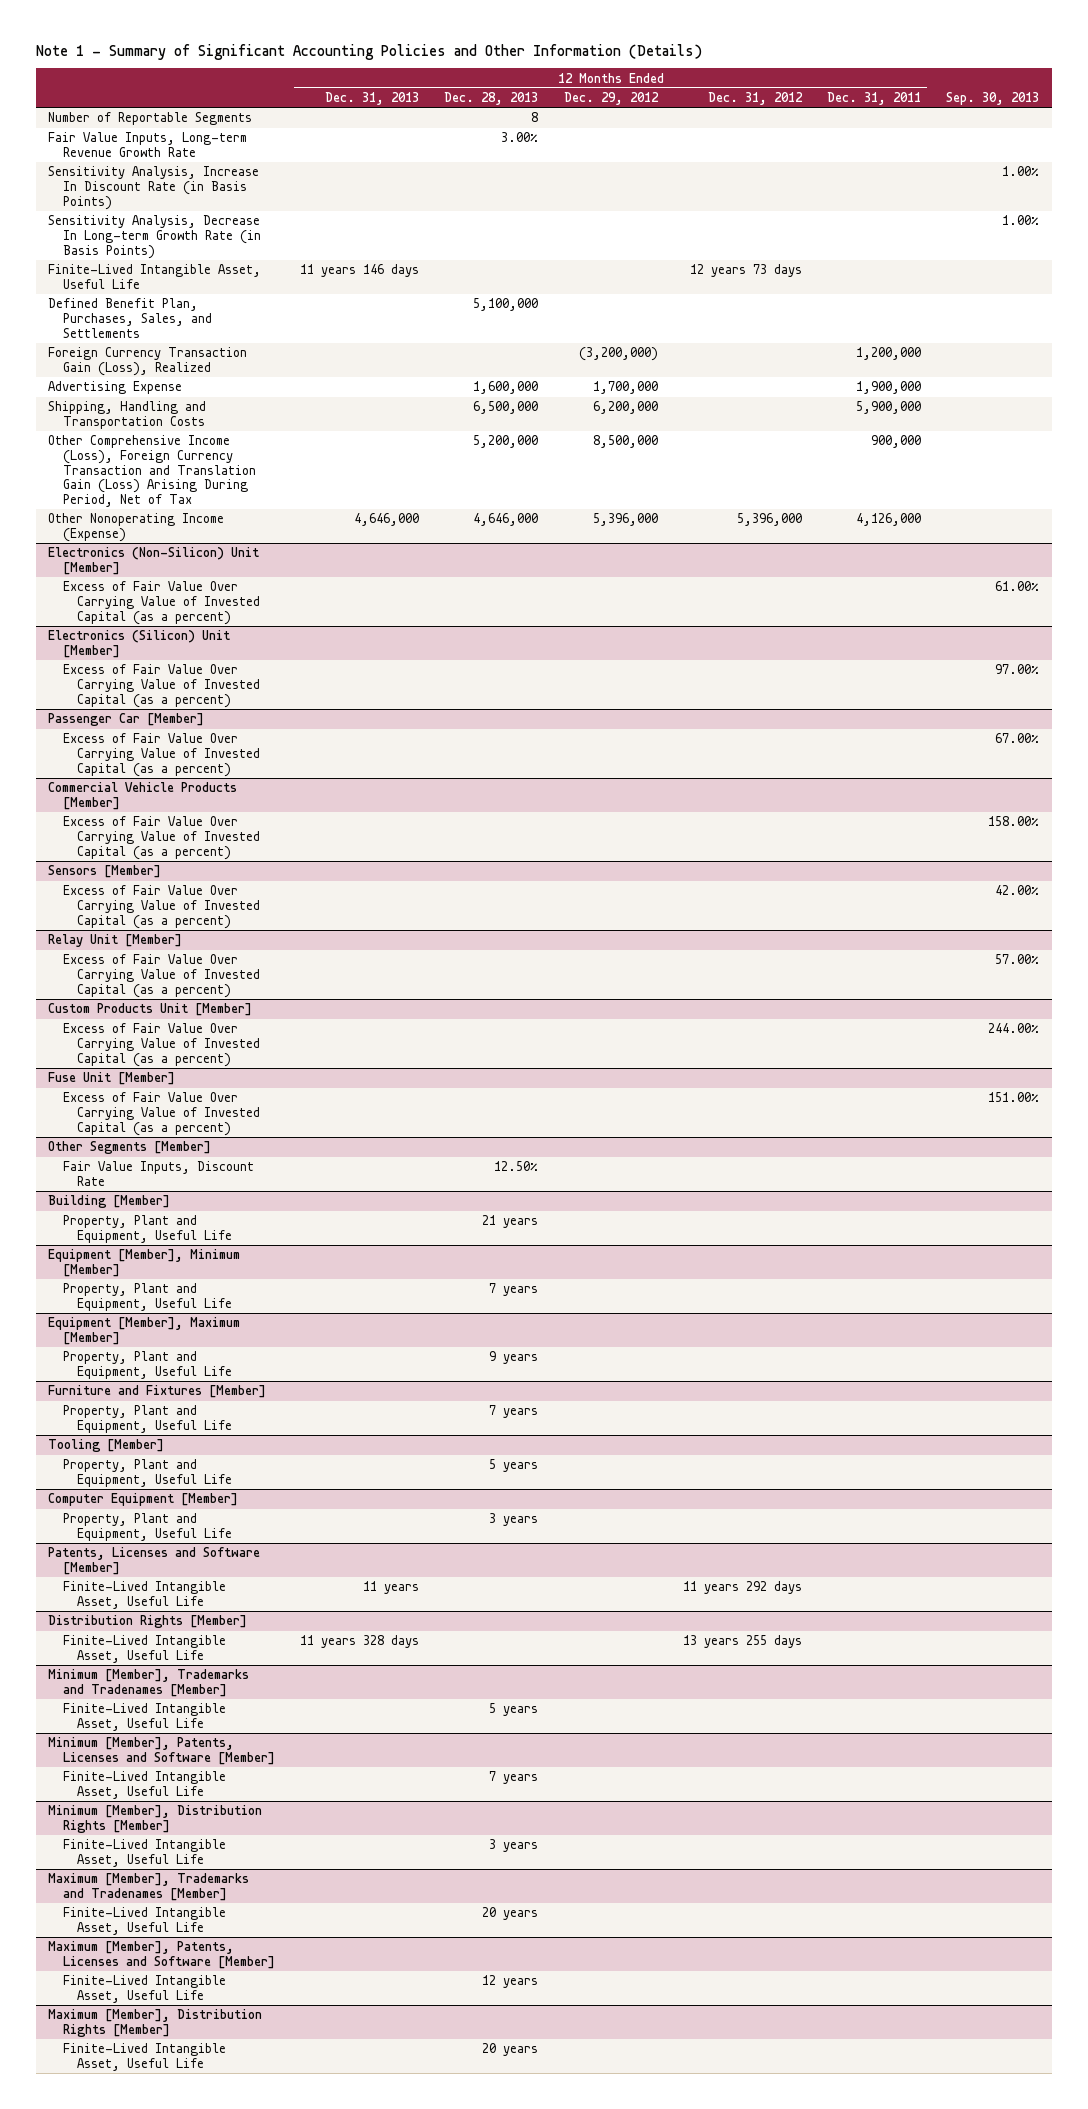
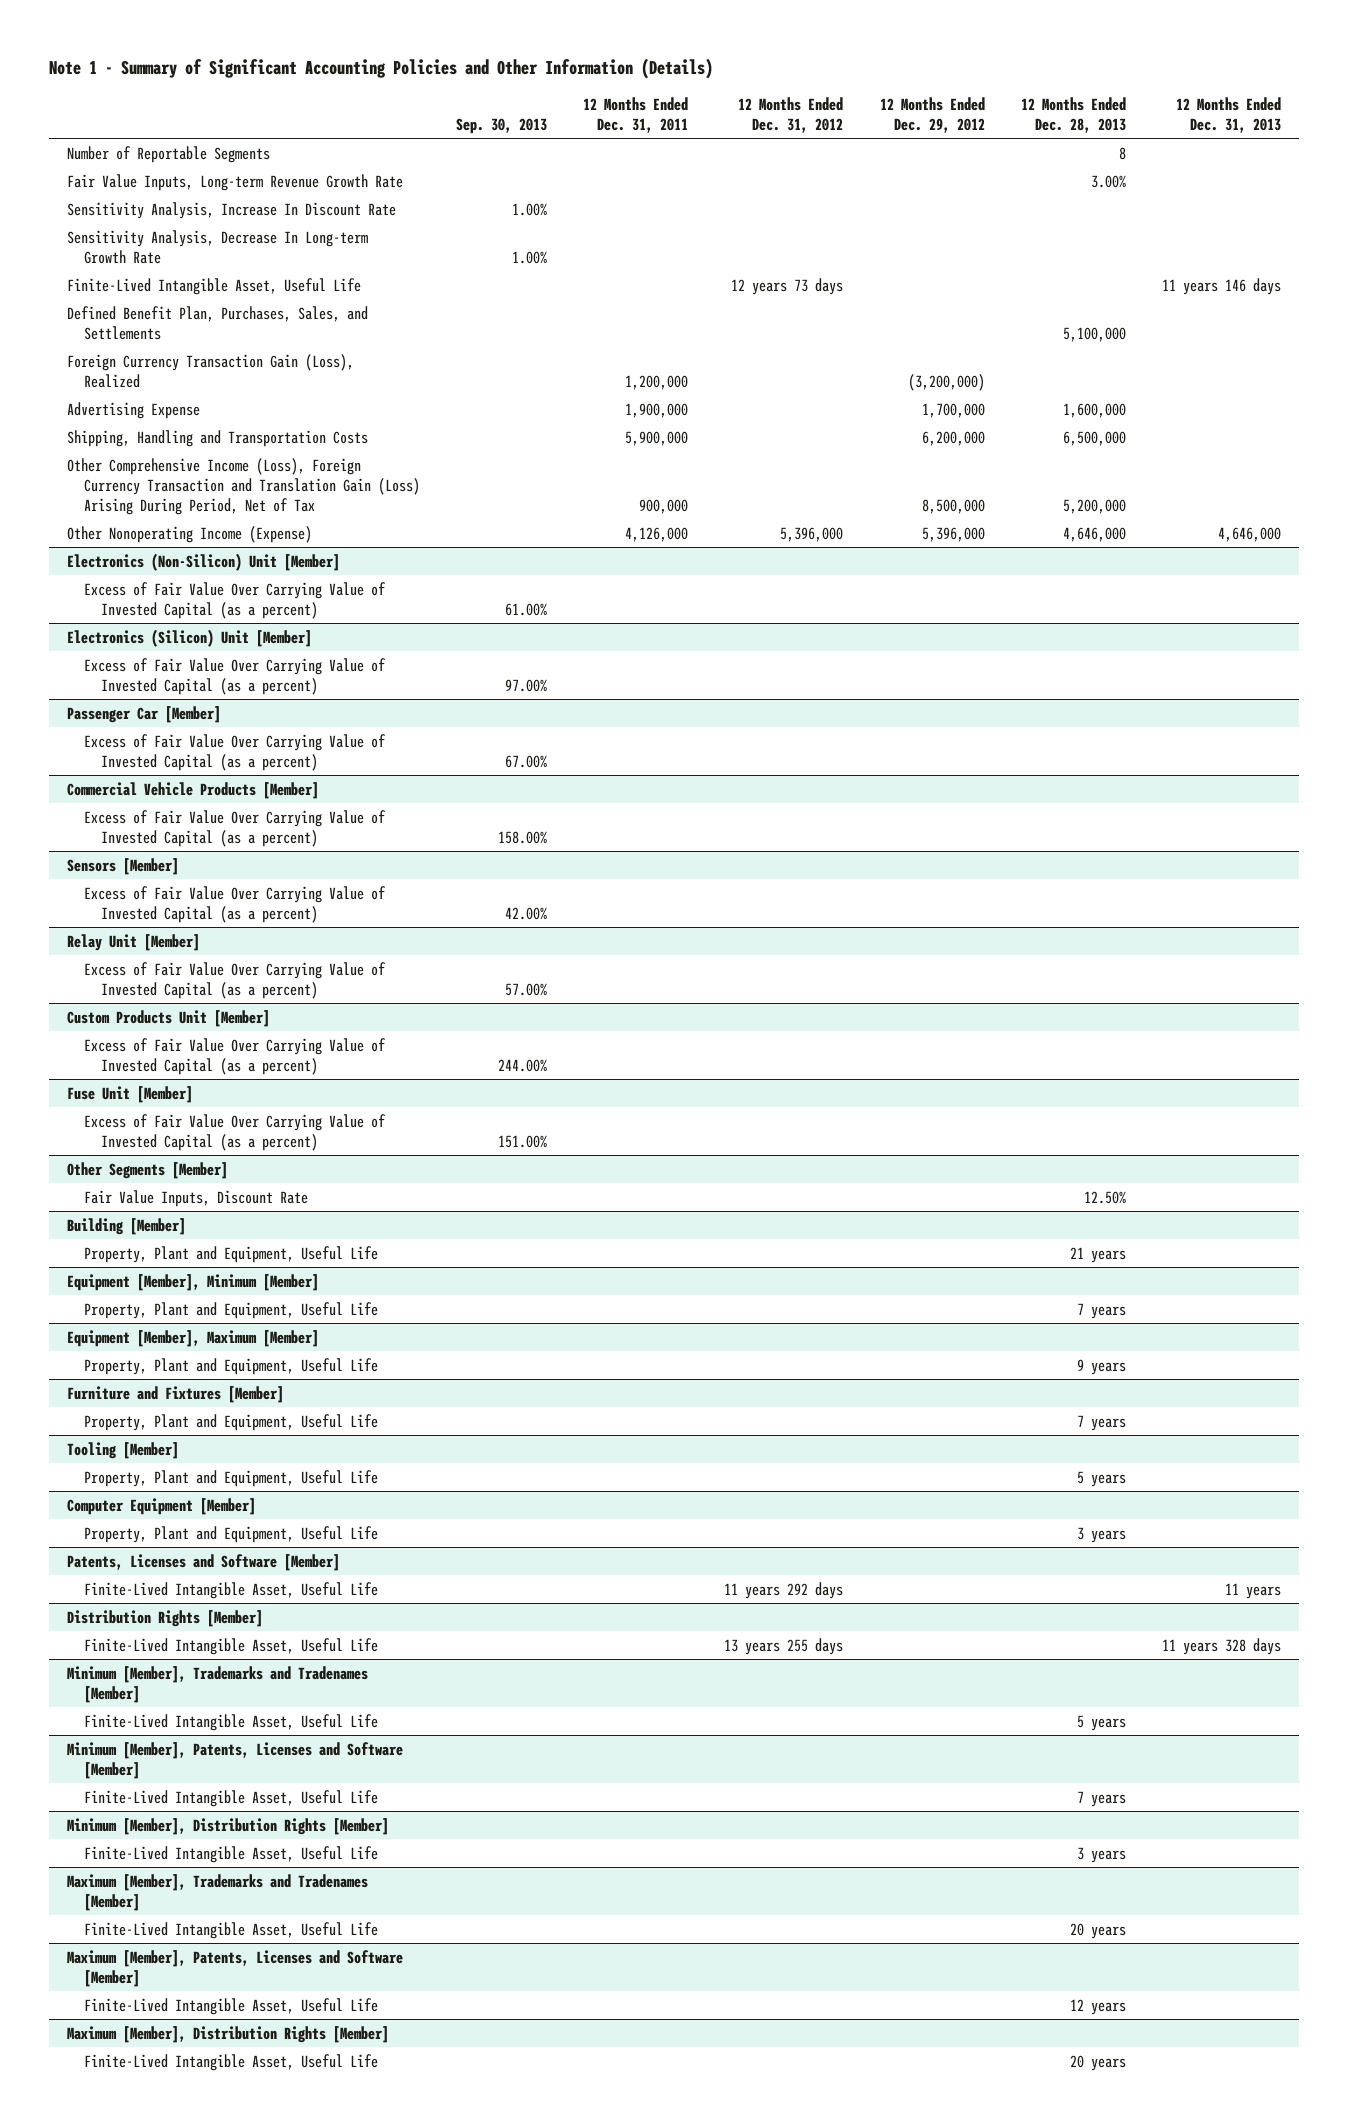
- | 12 Months Ended Dec. 31, 2013 | 12 Months Ended Dec. 28, 2013 | 12 Months Ended Dec. 29, 2012 | 12 Months Ended Dec. 31, 2012 | 12 Months Ended Dec. 31, 2011 | Sep. 30, 2013
+ | Sep. 30, 2013 | 12 Months Ended Dec. 31, 2011 | 12 Months Ended Dec. 31, 2012 | 12 Months Ended Dec. 29, 2012 | 12 Months Ended Dec. 28, 2013 | 12 Months Ended Dec. 31, 2013
- Sensitivity Analysis, Increase In Discount Rate (in Basis Points) | | | | | | 1.00%
- Sensitivity Analysis, Decrease In Long-term Growth Rate (in Basis Points) | | | | | | 1.00%
+ Sensitivity Analysis, Increase In Discount Rate | 1.00% | | | | |
+ Sensitivity Analysis, Decrease In Long-term Growth Rate | 1.00% | | | | |

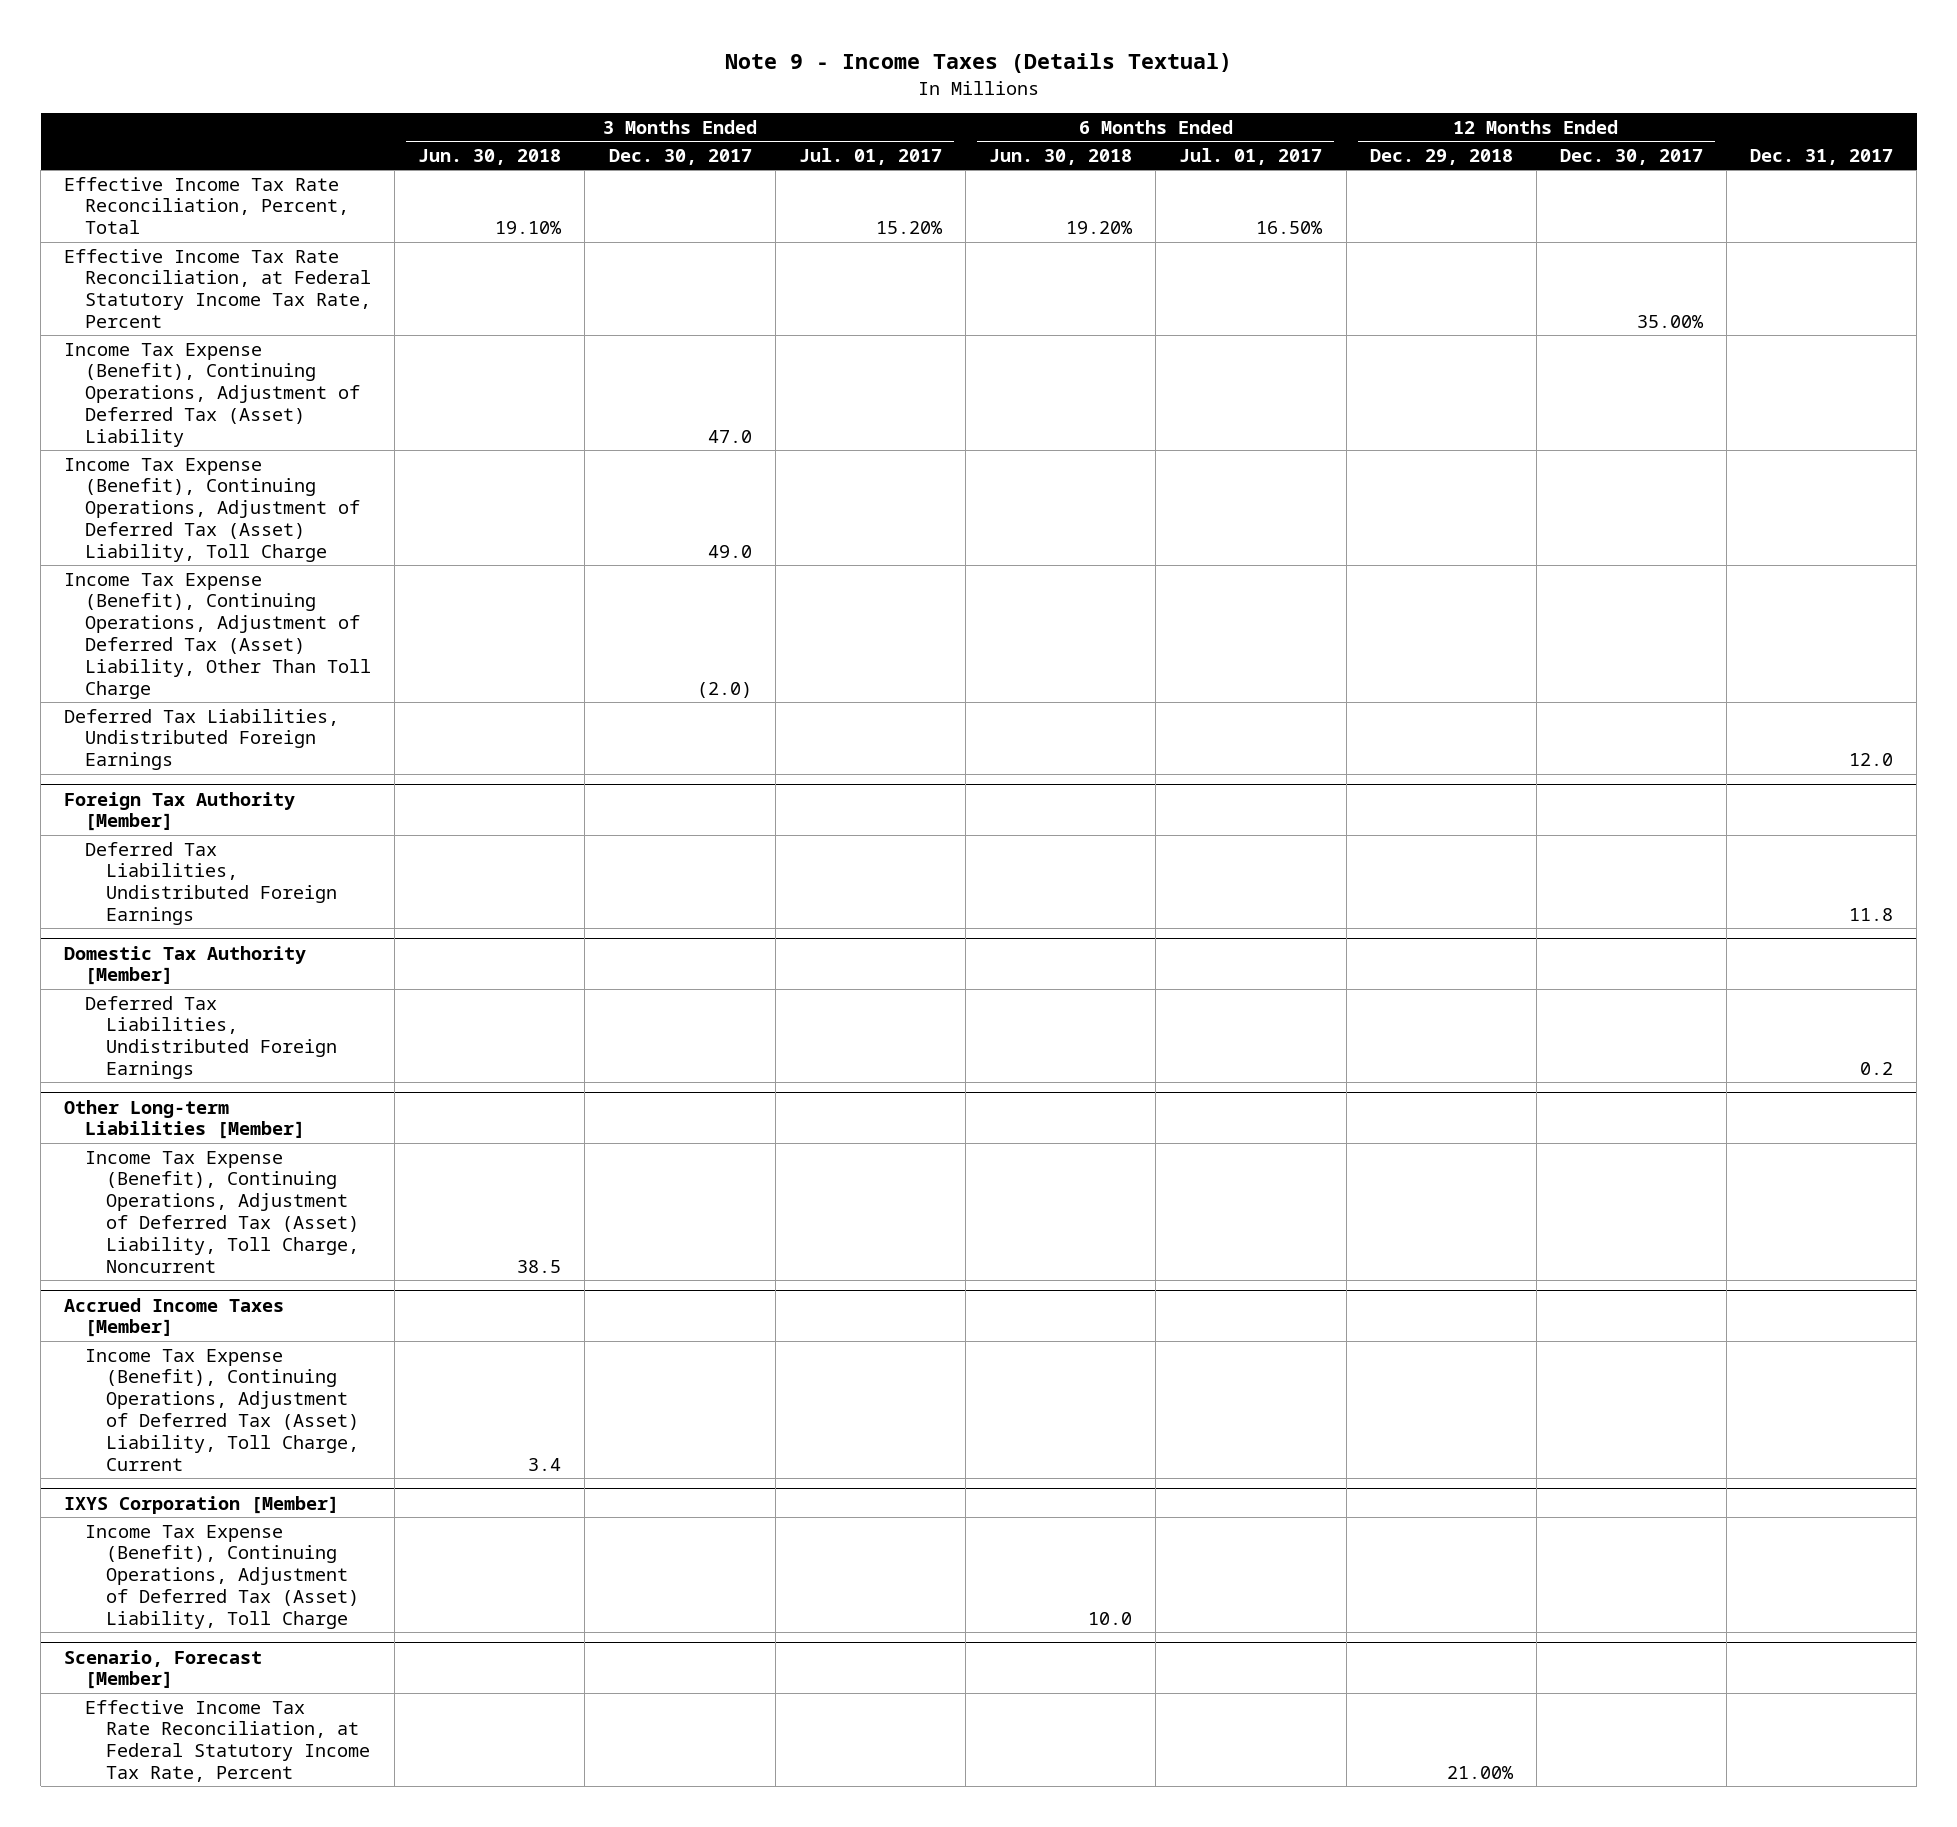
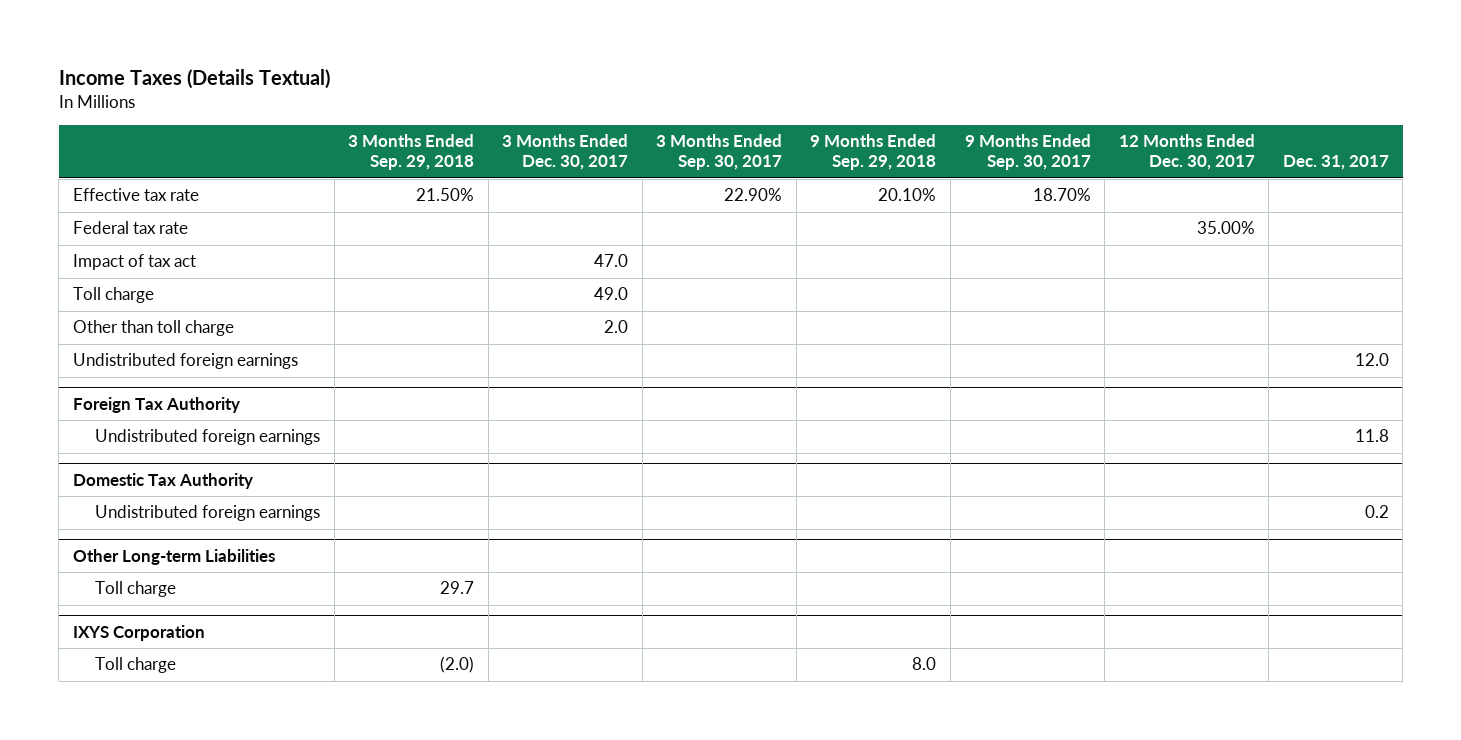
- Note 9 - Income Taxes (Details Textual)
+ Income Taxes (Details Textual)
- | 3 Months Ended Jun. 30, 2018 | 3 Months Ended Dec. 30, 2017 | 3 Months Ended Jul. 01, 2017 | 6 Months Ended Jun. 30, 2018 | 6 Months Ended Jul. 01, 2017 | 12 Months Ended Dec. 29, 2018 | 12 Months Ended Dec. 30, 2017 | Dec. 31, 2017
+ | 3 Months Ended Sep. 29, 2018 | 3 Months Ended Dec. 30, 2017 | 3 Months Ended Sep. 30, 2017 | 9 Months Ended Sep. 29, 2018 | 9 Months Ended Sep. 30, 2017 | 12 Months Ended Dec. 30, 2017 | Dec. 31, 2017
- Effective Income Tax Rate Reconciliation, Percent, Total | 19.10% | | 15.20% | 19.20% | 16.50% | | |
- Effective Income Tax Rate Reconciliation, at Federal Statutory Income Tax Rate, Percent | | | | | | | 35.00% |
- Income Tax Expense (Benefit), Continuing Operations, Adjustment of Deferred Tax (Asset) Liability | | 47.0 | | | | | |
- Income Tax Expense (Benefit), Continuing Operations, Adjustment of Deferred Tax (Asset) Liability, Toll Charge | | 49.0 | | | | | |
- Income Tax Expense (Benefit), Continuing Operations, Adjustment of Deferred Tax (Asset) Liability, Other Than Toll Charge | | (2.0) | | | | | |
- Deferred Tax Liabilities, Undistributed Foreign Earnings | | | | | | | | 12.0
- Foreign Tax Authority [Member]
- Deferred Tax Liabilities, Undistributed Foreign Earnings | | | | | | | | 11.8
- Domestic Tax Authority [Member]
- Deferred Tax Liabilities, Undistributed Foreign Earnings | | | | | | | | 0.2
- Other Long-term Liabilities [Member]
- Income Tax Expense (Benefit), Continuing Operations, Adjustment of Deferred Tax (Asset) Liability, Toll Charge, Noncurrent | 38.5 | | | | | | |
- Accrued Income Taxes [Member]
- Income Tax Expense (Benefit), Continuing Operations, Adjustment of Deferred Tax (Asset) Liability, Toll Charge, Current | 3.4 | | | | | | |
- IXYS Corporation [Member]
- Income Tax Expense (Benefit), Continuing Operations, Adjustment of Deferred Tax (Asset) Liability, Toll Charge | | | | 10.0 | | | |
- Scenario, Forecast [Member]
- Effective Income Tax Rate Reconciliation, at Federal Statutory Income Tax Rate, Percent | | | | | | 21.00% | |
+ Effective tax rate | 21.50% | | 22.90% | 20.10% | 18.70% | |
+ Federal tax rate | | | | | | 35.00% |
+ Impact of tax act | | 47.0 | | | | |
+ Toll charge | | 49.0 | | | | |
+ Other than toll charge | | 2.0 | | | | |
+ Undistributed foreign earnings | | | | | | | 12.0
+ Foreign Tax Authority
+ Undistributed foreign earnings | | | | | | | 11.8
+ Domestic Tax Authority
+ Undistributed foreign earnings | | | | | | | 0.2
+ Other Long-term Liabilities
+ Toll charge | 29.7 | | | | | |
+ IXYS Corporation
+ Toll charge | (2.0) | | | 8.0 | | |

